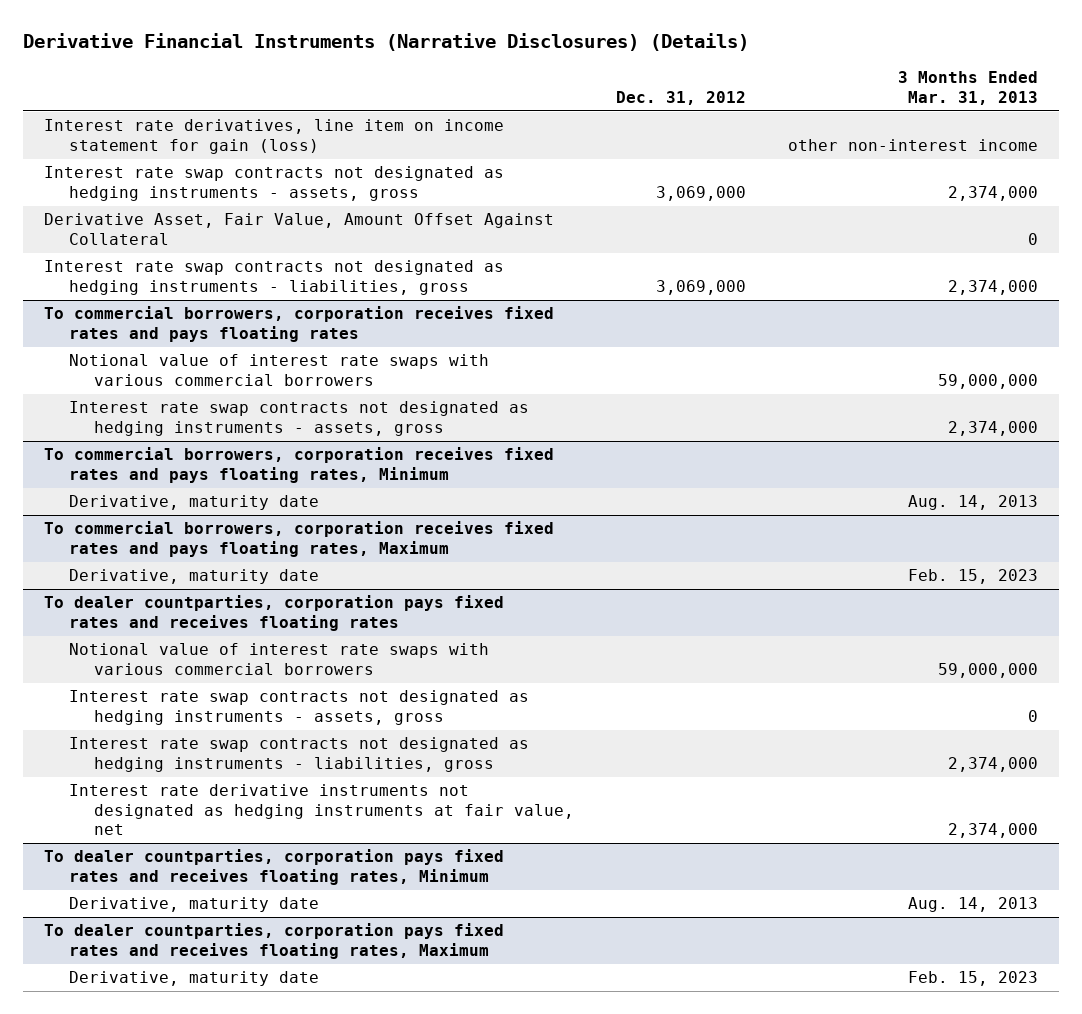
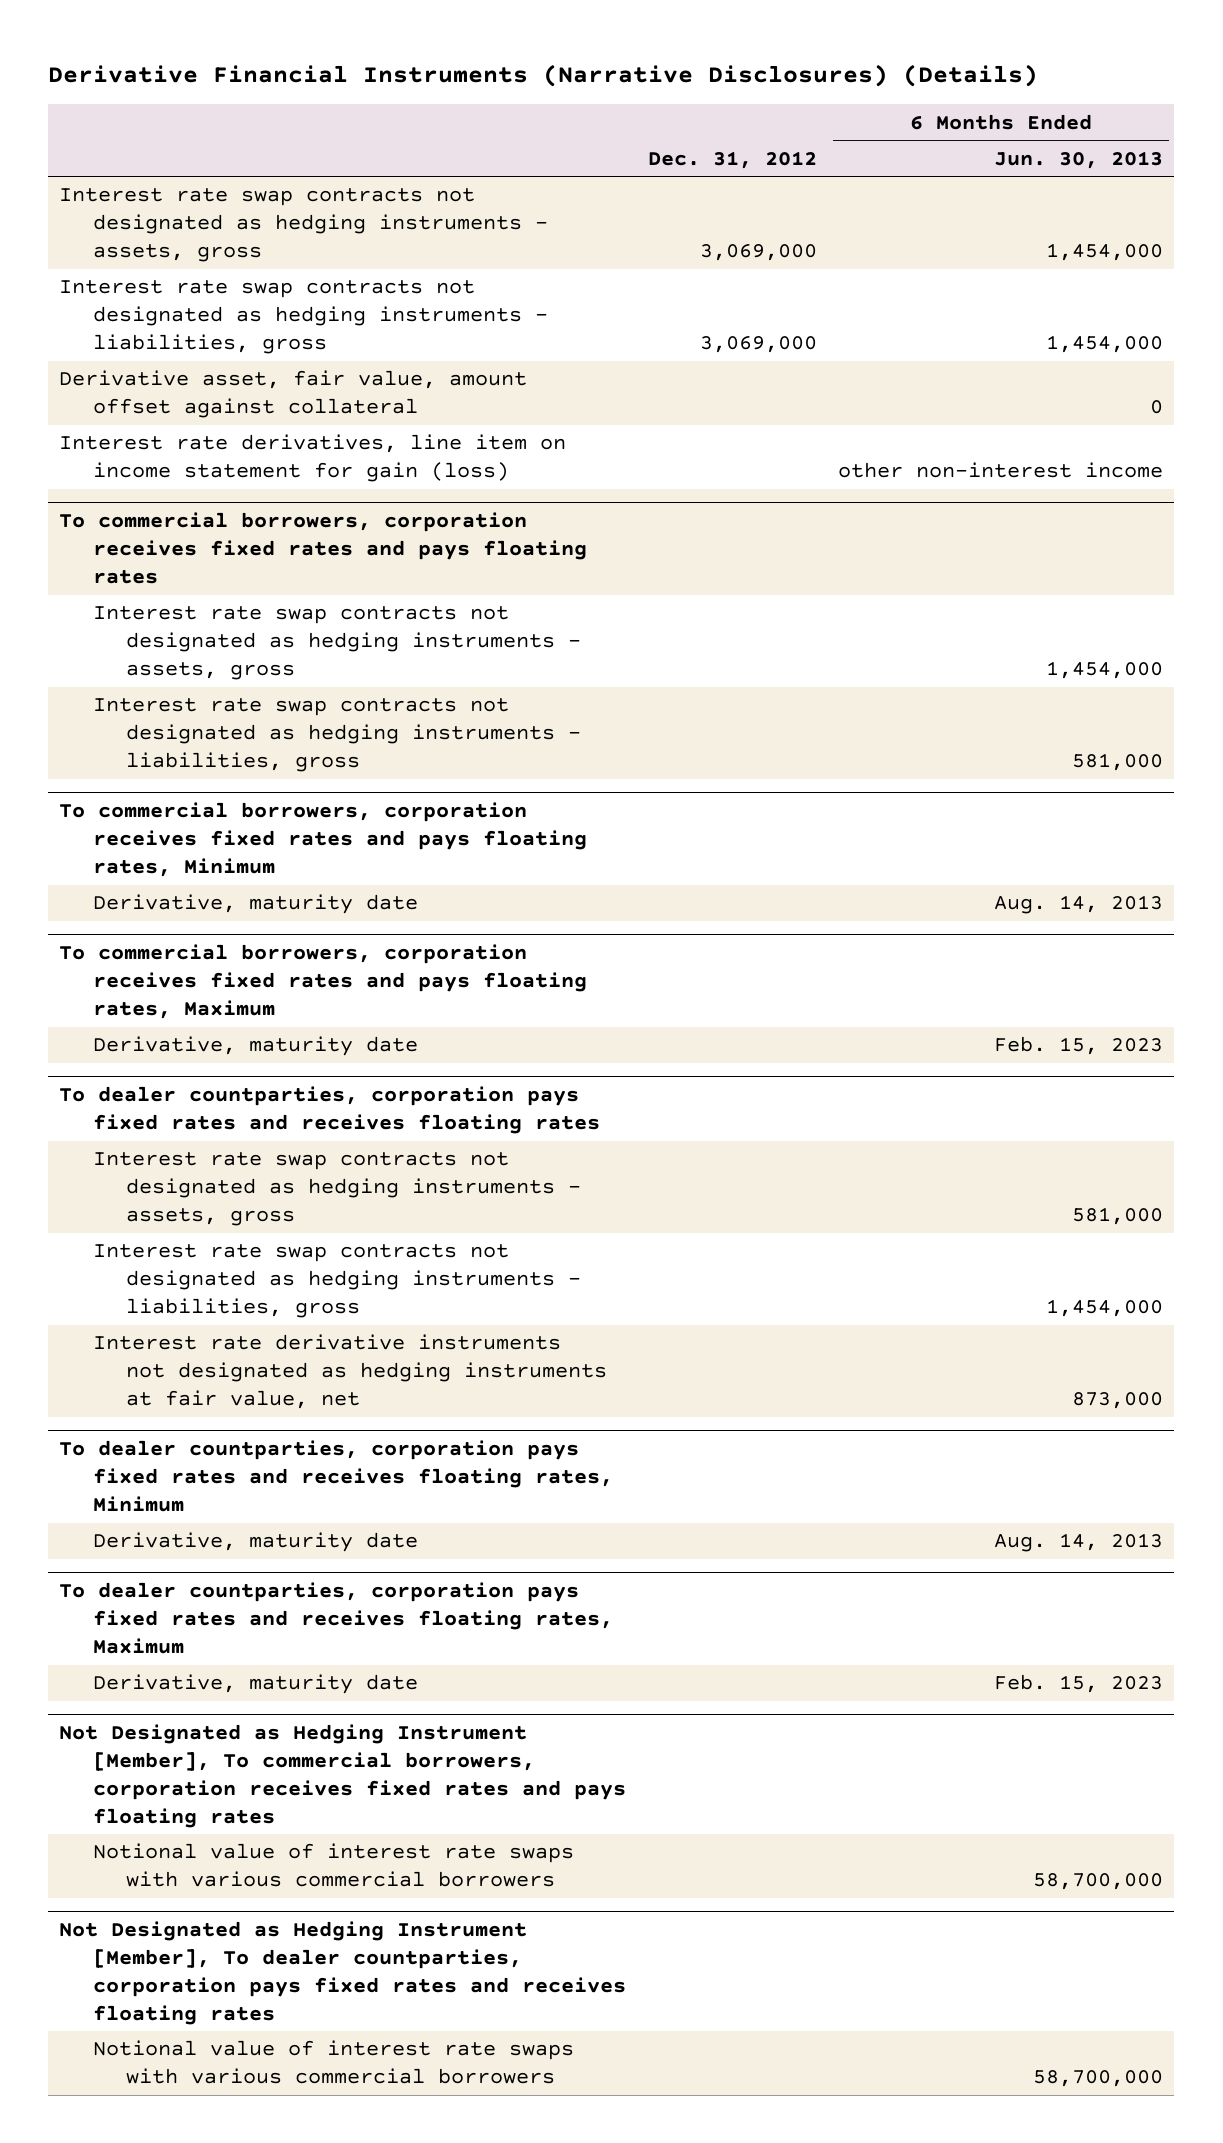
- | Dec. 31, 2012 | 3 Months Ended Mar. 31, 2013
+ | Dec. 31, 2012 | 6 Months Ended Jun. 30, 2013
- Derivative Asset, Fair Value, Amount Offset Against Collateral | | 0
+ Derivative asset, fair value, amount offset against collateral | | 0
moved down: Interest rate derivatives, line item on income statement for gain (loss) | | other non-interest income
@ To commercial borrowers, corporation receives fixed rates and pays floating rates
- Notional value of interest rate swaps with various commercial borrowers | | 59,000,000
+ Interest rate swap contracts not designated as hedging instruments - liabilities, gross | | 581,000
@ To dealer countparties, corporation pays fixed rates and receives floating rates
- Notional value of interest rate swaps with various commercial borrowers | | 59,000,000
+ Not Designated as Hedging Instrument [Member], To commercial borrowers, corporation receives fixed rates and pays floating rates
+ Notional value of interest rate swaps with various commercial borrowers | | 58,700,000
+ Not Designated as Hedging Instrument [Member], To dealer countparties, corporation pays fixed rates and receives floating rates
+ Notional value of interest rate swaps with various commercial borrowers | | 58,700,000

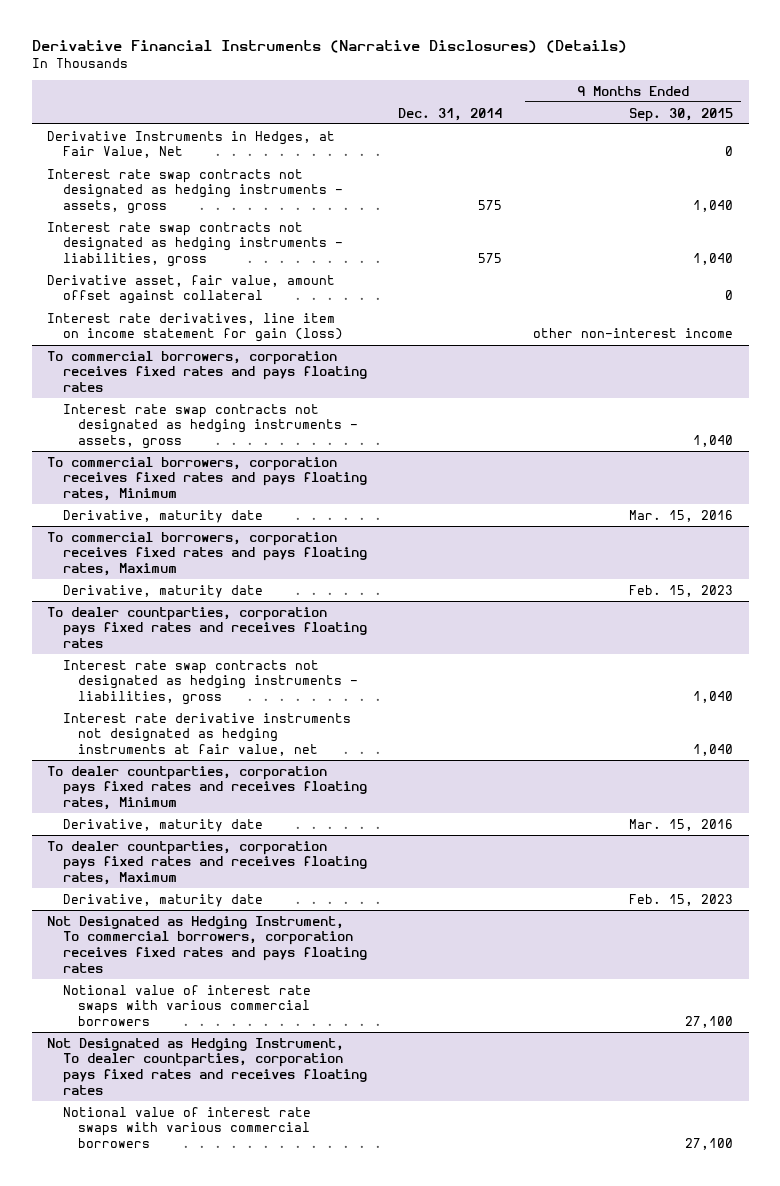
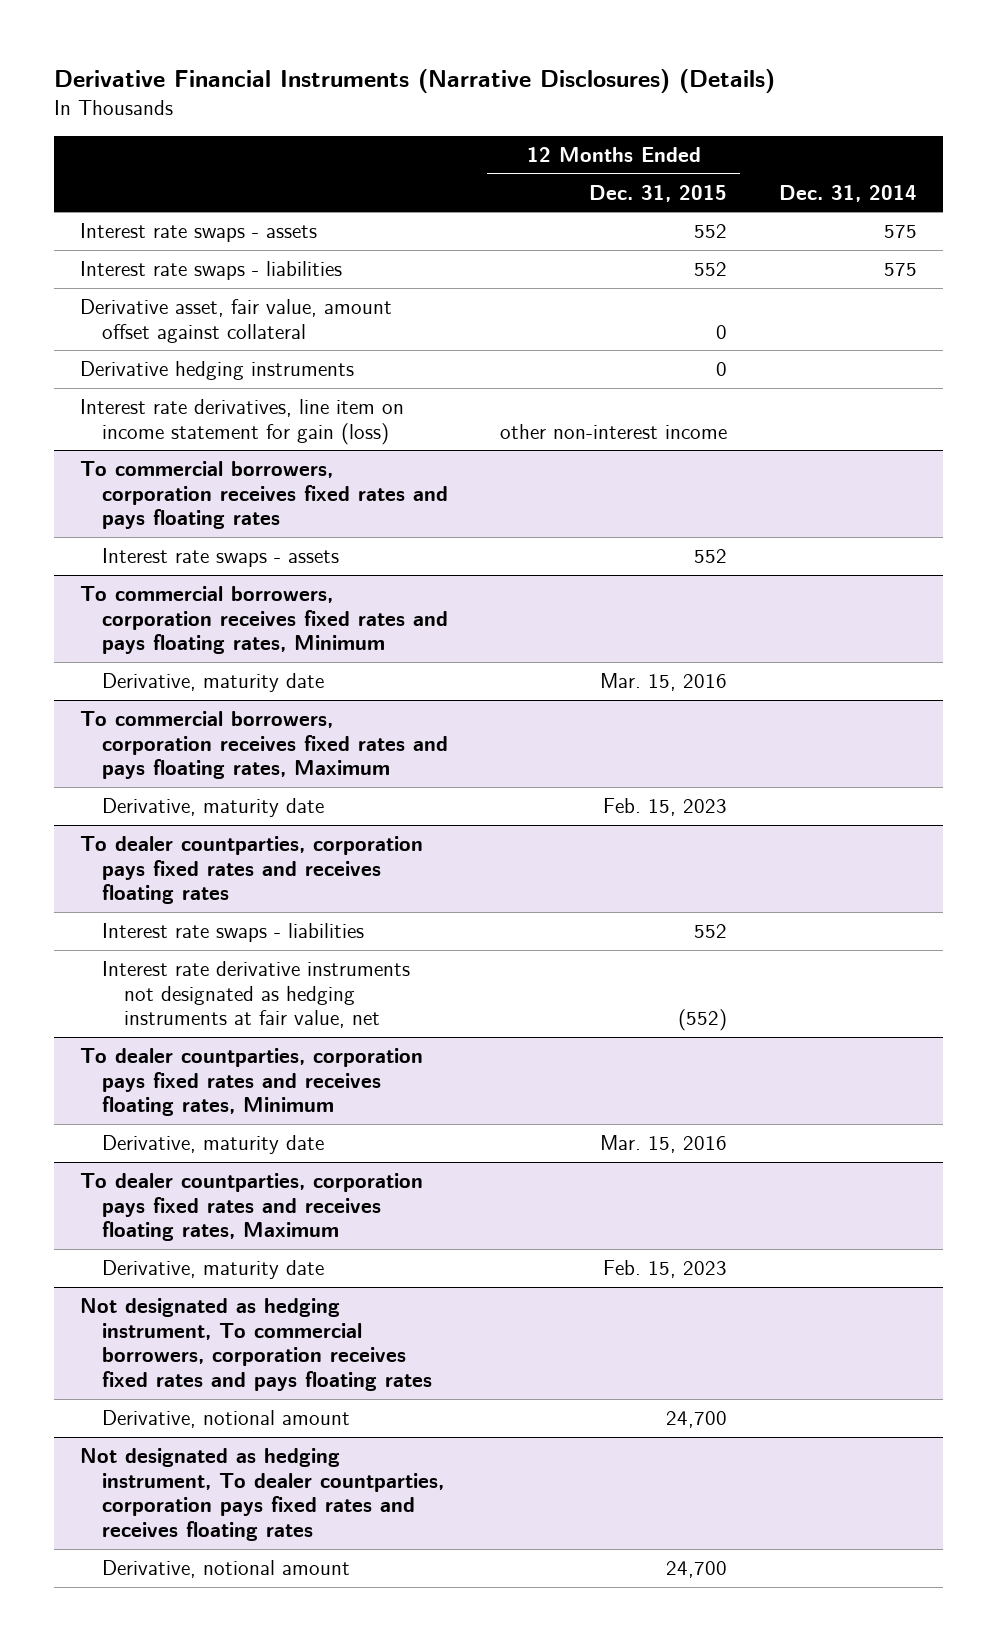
- | Dec. 31, 2014 | 9 Months Ended Sep. 30, 2015
+ | 12 Months Ended Dec. 31, 2015 | Dec. 31, 2014
- Derivative Instruments in Hedges, at Fair Value, Net | | 0
- Interest rate swap contracts not designated as hedging instruments - assets, gross | 575 | 1,040
- Interest rate swap contracts not designated as hedging instruments - liabilities, gross | 575 | 1,040
+ Interest rate swaps - assets | 552 | 575
+ Interest rate swaps - liabilities | 552 | 575
+ Derivative hedging instruments | 0 |
@ To commercial borrowers, corporation receives fixed rates and pays floating rates
- Interest rate swap contracts not designated as hedging instruments - assets, gross | | 1,040
+ Interest rate swaps - assets | 552 |
@ To dealer countparties, corporation pays fixed rates and receives floating rates
- Interest rate swap contracts not designated as hedging instruments - liabilities, gross | | 1,040
+ Interest rate swaps - liabilities | 552 |
- Not Designated as Hedging Instrument, To commercial borrowers, corporation receives fixed rates and pays floating rates
- Notional value of interest rate swaps with various commercial borrowers | | 27,100
- Not Designated as Hedging Instrument, To dealer countparties, corporation pays fixed rates and receives floating rates
- Notional value of interest rate swaps with various commercial borrowers | | 27,100
+ Not designated as hedging instrument, To commercial borrowers, corporation receives fixed rates and pays floating rates
+ Derivative, notional amount | 24,700 |
+ Not designated as hedging instrument, To dealer countparties, corporation pays fixed rates and receives floating rates
+ Derivative, notional amount | 24,700 |

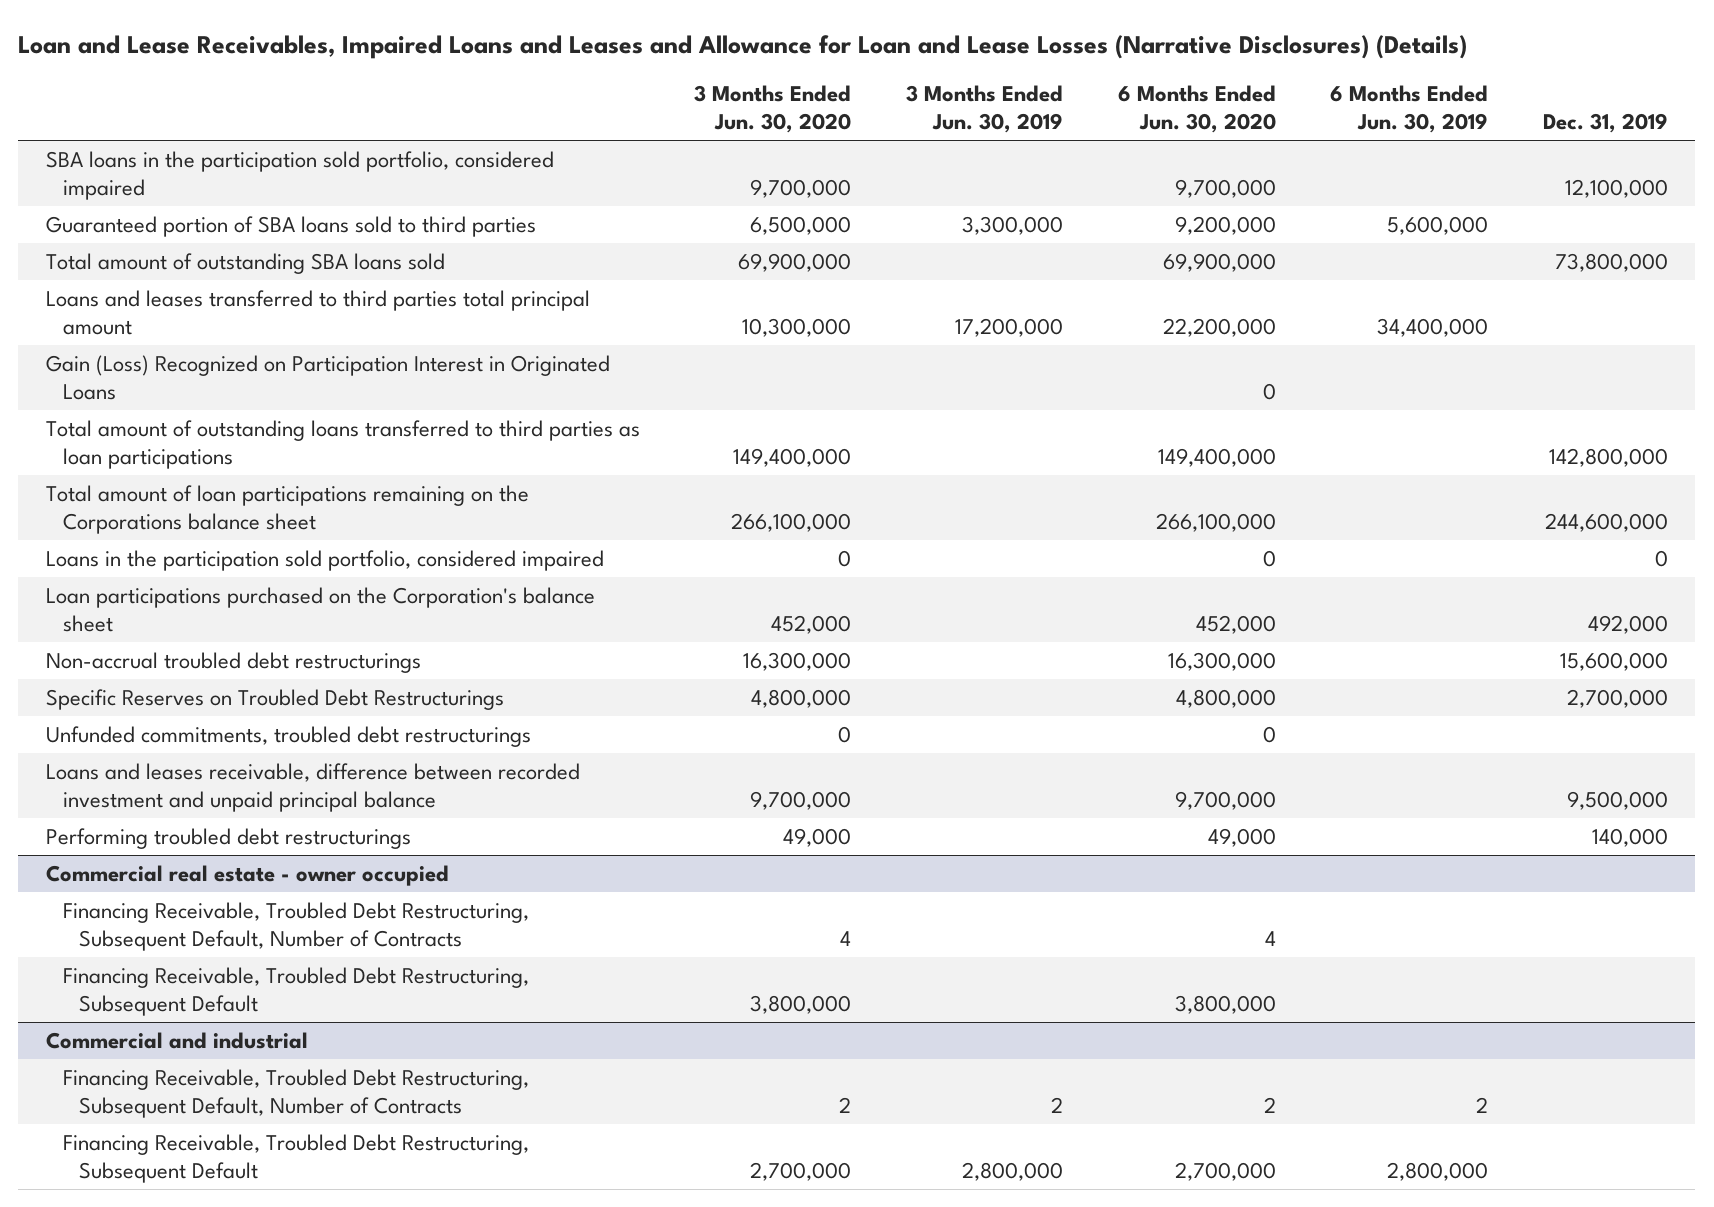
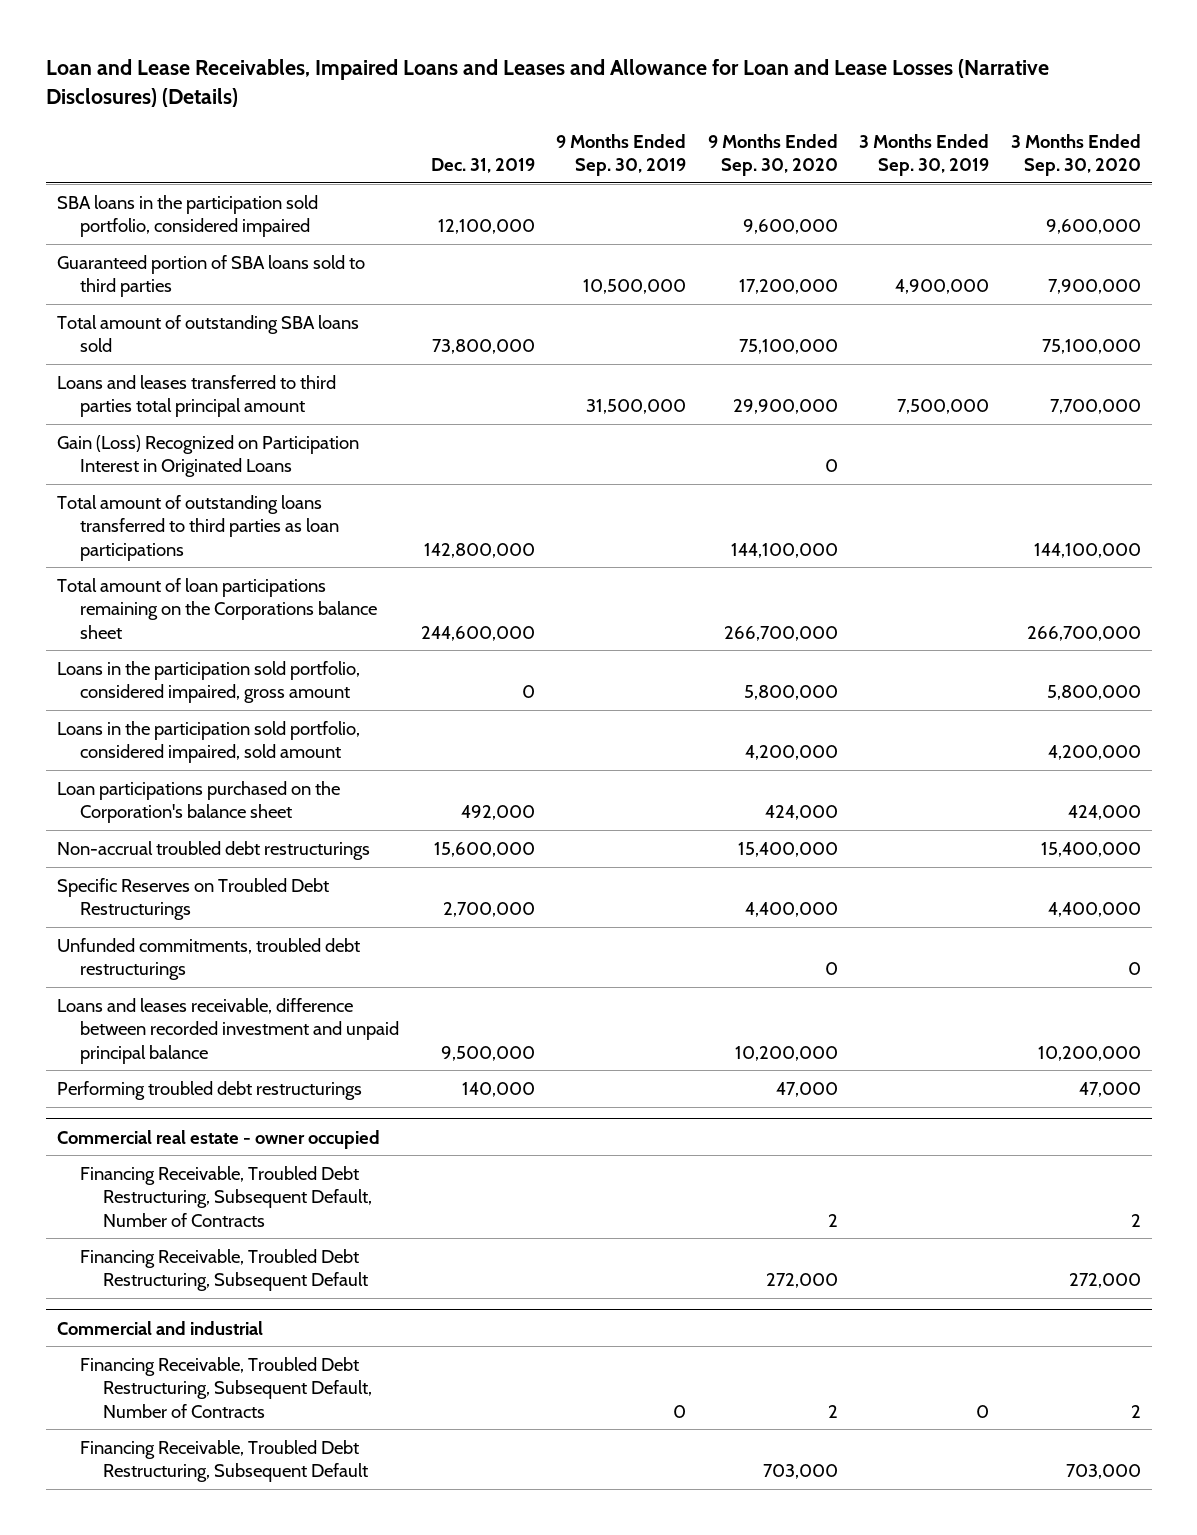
- | 3 Months Ended Jun. 30, 2020 | 3 Months Ended Jun. 30, 2019 | 6 Months Ended Jun. 30, 2020 | 6 Months Ended Jun. 30, 2019 | Dec. 31, 2019
+ | Dec. 31, 2019 | 9 Months Ended Sep. 30, 2019 | 9 Months Ended Sep. 30, 2020 | 3 Months Ended Sep. 30, 2019 | 3 Months Ended Sep. 30, 2020
- Loans in the participation sold portfolio, considered impaired | 0 | | 0 | | 0
+ Loans in the participation sold portfolio, considered impaired, gross amount | 0 | | 5,800,000 | | 5,800,000
+ Loans in the participation sold portfolio, considered impaired, sold amount | | | 4,200,000 | | 4,200,000

